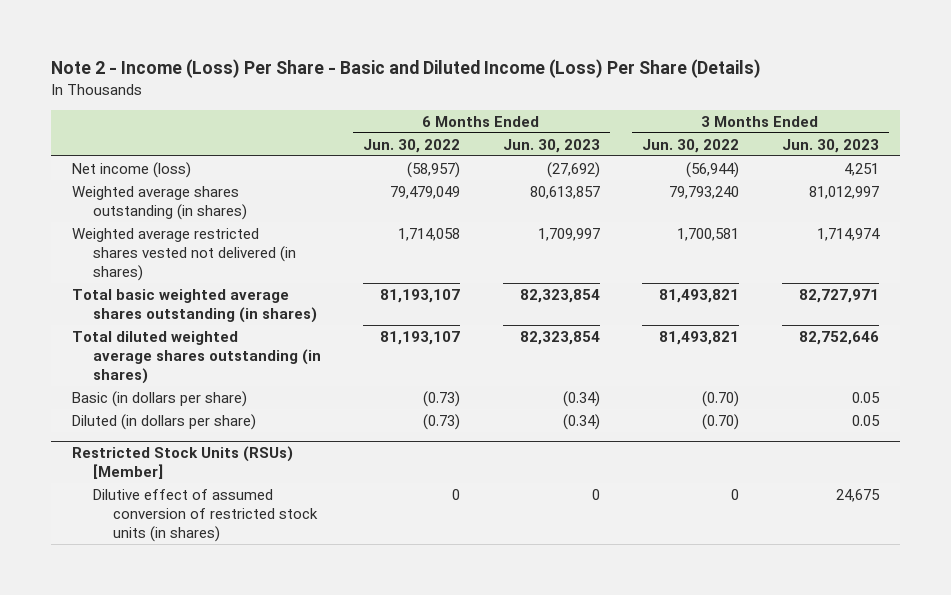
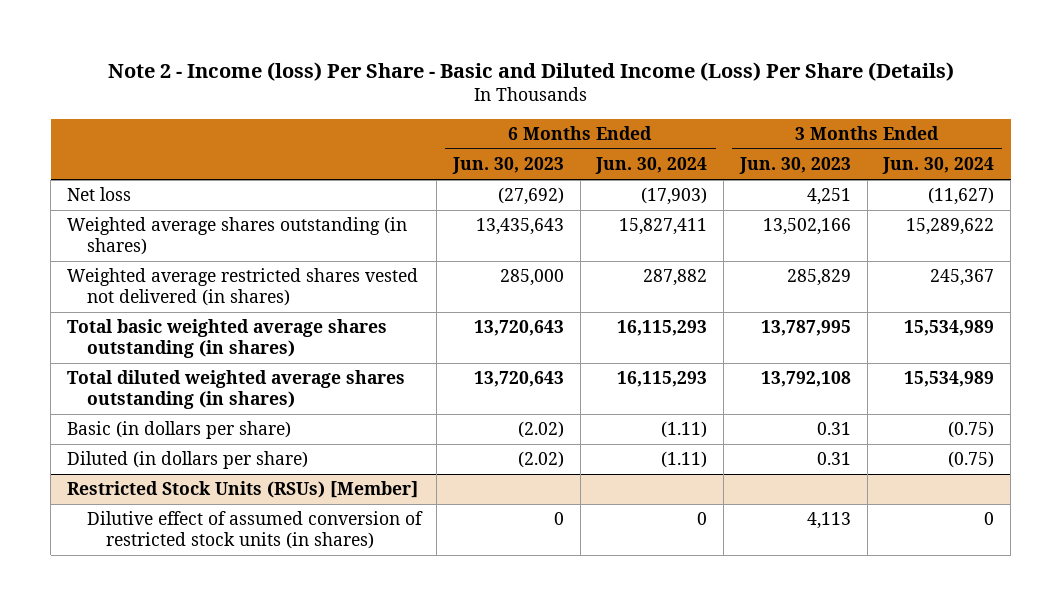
- Note 2 - Income (Loss) Per Share - Basic and Diluted Income (Loss) Per Share (Details)
+ Note 2 - Income (loss) Per Share - Basic and Diluted Income (Loss) Per Share (Details)
- | 6 Months Ended Jun. 30, 2022 | 6 Months Ended Jun. 30, 2023 | 3 Months Ended Jun. 30, 2022 | 3 Months Ended Jun. 30, 2023
+ | 6 Months Ended Jun. 30, 2023 | 6 Months Ended Jun. 30, 2024 | 3 Months Ended Jun. 30, 2023 | 3 Months Ended Jun. 30, 2024
- Net income (loss) | (58,957) | (27,692) | (56,944) | 4,251
- Weighted average shares outstanding (in shares) | 79,479,049 | 80,613,857 | 79,793,240 | 81,012,997
- Weighted average restricted shares vested not delivered (in shares) | 1,714,058 | 1,709,997 | 1,700,581 | 1,714,974
- Total basic weighted average shares outstanding (in shares) | 81,193,107 | 82,323,854 | 81,493,821 | 82,727,971
- Total diluted weighted average shares outstanding (in shares) | 81,193,107 | 82,323,854 | 81,493,821 | 82,752,646
- Basic (in dollars per share) | (0.73) | (0.34) | (0.70) | 0.05
- Diluted (in dollars per share) | (0.73) | (0.34) | (0.70) | 0.05
+ Net loss | (27,692) | (17,903) | 4,251 | (11,627)
+ Weighted average shares outstanding (in shares) | 13,435,643 | 15,827,411 | 13,502,166 | 15,289,622
+ Weighted average restricted shares vested not delivered (in shares) | 285,000 | 287,882 | 285,829 | 245,367
+ Total basic weighted average shares outstanding (in shares) | 13,720,643 | 16,115,293 | 13,787,995 | 15,534,989
+ Total diluted weighted average shares outstanding (in shares) | 13,720,643 | 16,115,293 | 13,792,108 | 15,534,989
+ Basic (in dollars per share) | (2.02) | (1.11) | 0.31 | (0.75)
+ Diluted (in dollars per share) | (2.02) | (1.11) | 0.31 | (0.75)
@ Restricted Stock Units (RSUs) [Member]
- Dilutive effect of assumed conversion of restricted stock units (in shares) | 0 | 0 | 0 | 24,675
+ Dilutive effect of assumed conversion of restricted stock units (in shares) | 0 | 0 | 4,113 | 0

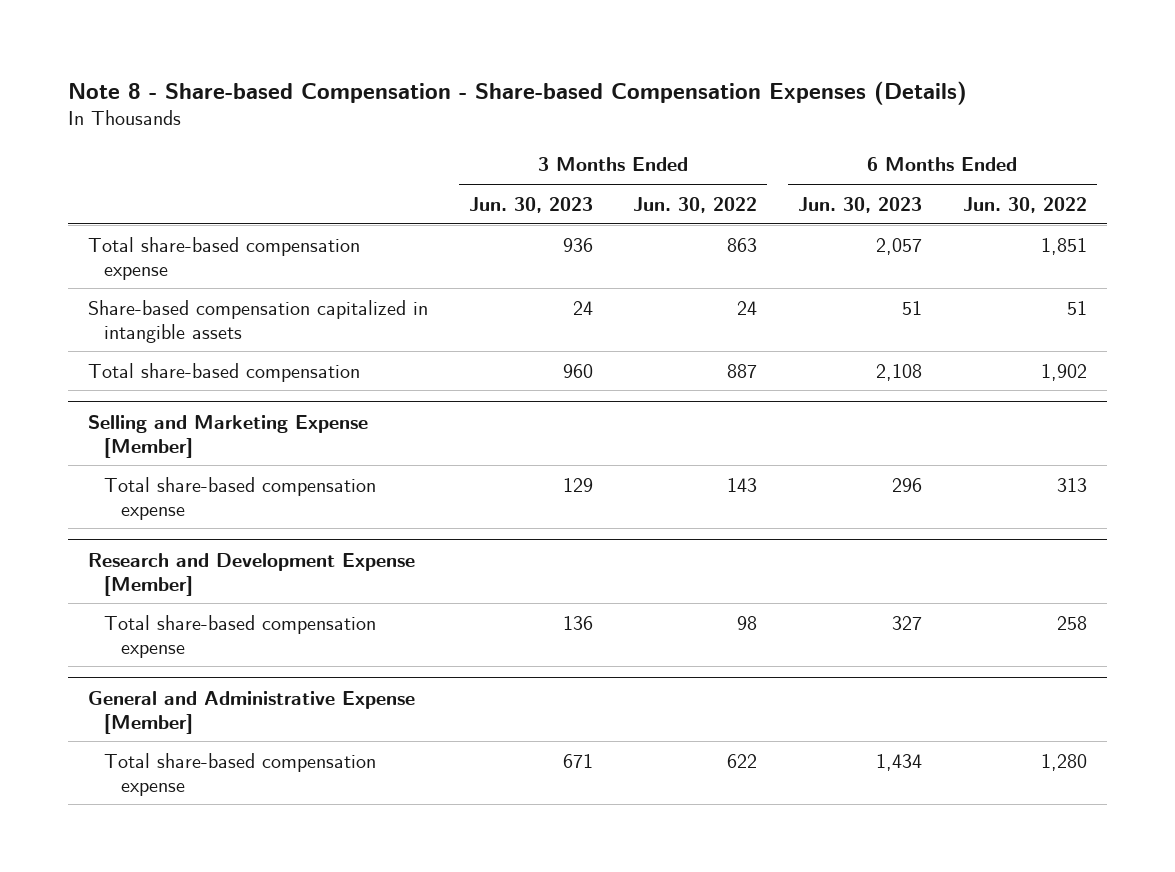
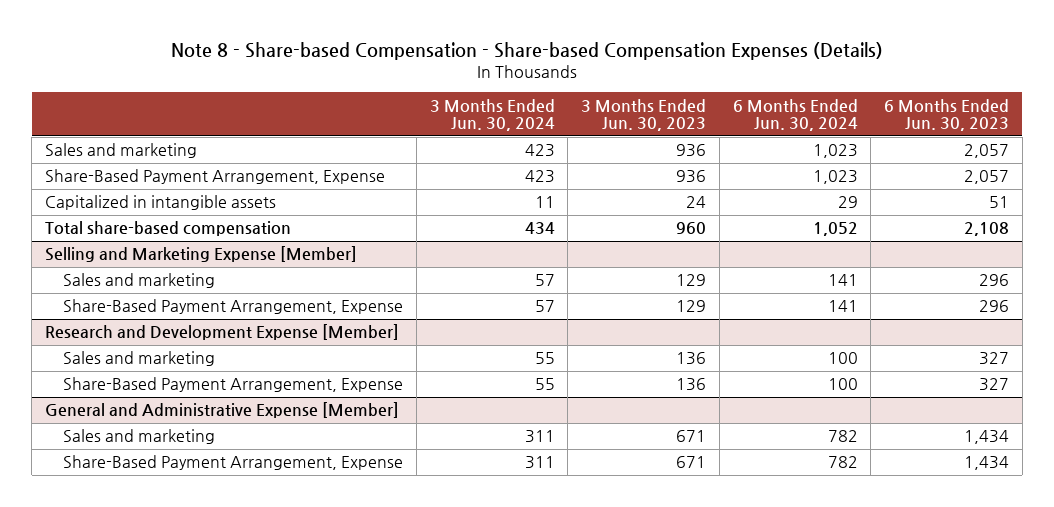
- | 3 Months Ended Jun. 30, 2023 | 3 Months Ended Jun. 30, 2022 | 6 Months Ended Jun. 30, 2023 | 6 Months Ended Jun. 30, 2022
+ | 3 Months Ended Jun. 30, 2024 | 3 Months Ended Jun. 30, 2023 | 6 Months Ended Jun. 30, 2024 | 6 Months Ended Jun. 30, 2023
- Total share-based compensation expense | 936 | 863 | 2,057 | 1,851
- Share-based compensation capitalized in intangible assets | 24 | 24 | 51 | 51
+ Sales and marketing | 423 | 936 | 1,023 | 2,057
+ Share-Based Payment Arrangement, Expense | 423 | 936 | 1,023 | 2,057
+ Capitalized in intangible assets | 11 | 24 | 29 | 51
@ Selling and Marketing Expense [Member]
- Total share-based compensation expense | 129 | 143 | 296 | 313
+ Sales and marketing | 57 | 129 | 141 | 296
+ Share-Based Payment Arrangement, Expense | 57 | 129 | 141 | 296
@ Research and Development Expense [Member]
- Total share-based compensation expense | 136 | 98 | 327 | 258
+ Sales and marketing | 55 | 136 | 100 | 327
+ Share-Based Payment Arrangement, Expense | 55 | 136 | 100 | 327
@ General and Administrative Expense [Member]
- Total share-based compensation expense | 671 | 622 | 1,434 | 1,280
+ Sales and marketing | 311 | 671 | 782 | 1,434
+ Share-Based Payment Arrangement, Expense | 311 | 671 | 782 | 1,434

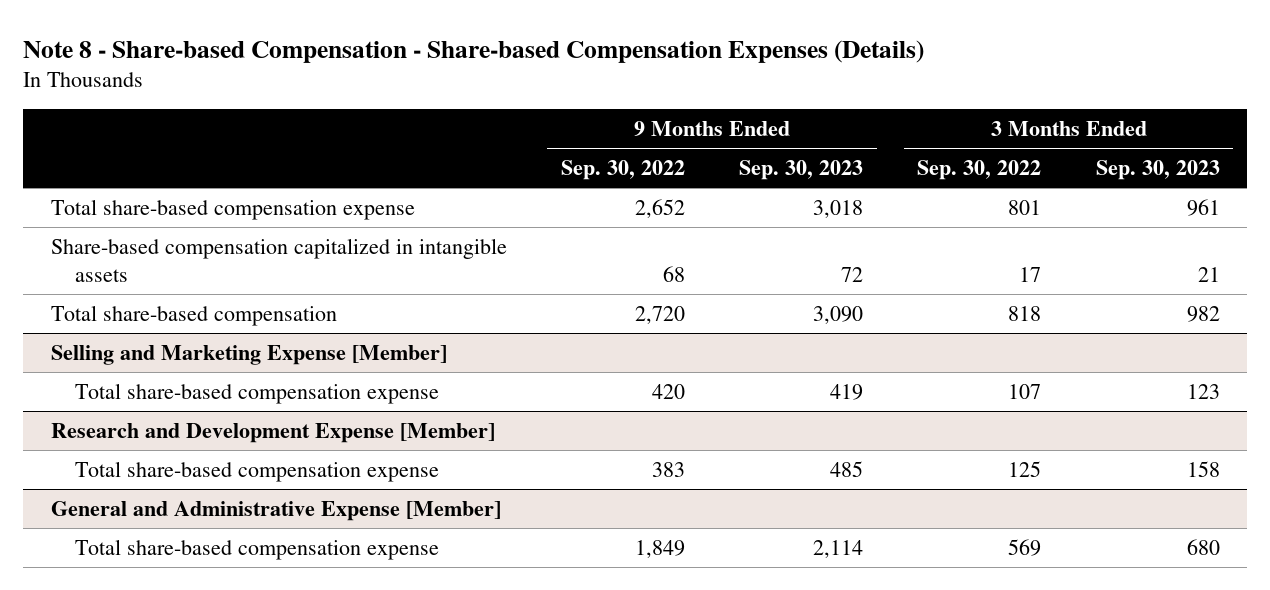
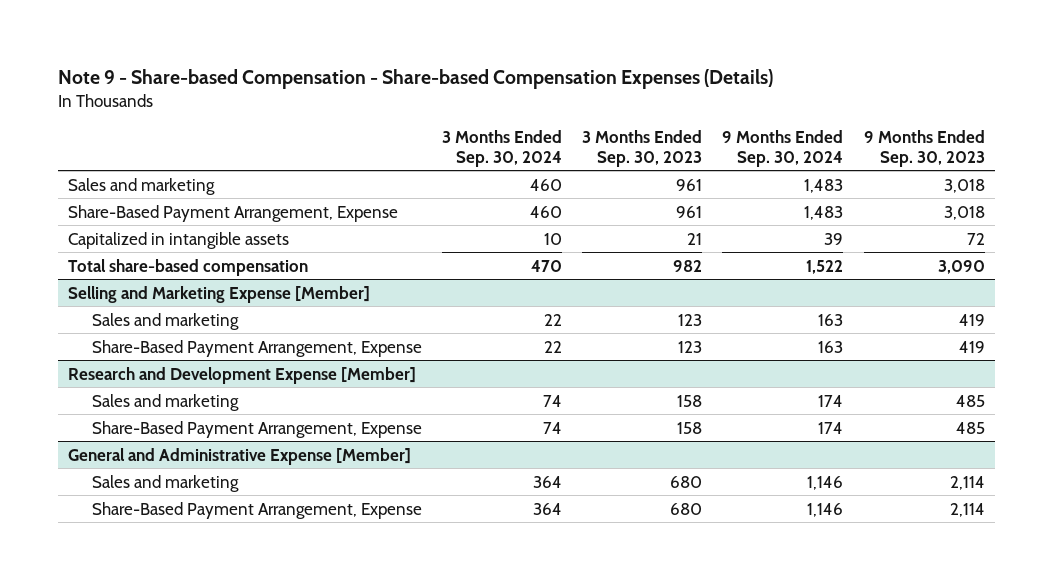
- Note 8 - Share-based Compensation - Share-based Compensation Expenses (Details)
+ Note 9 - Share-based Compensation - Share-based Compensation Expenses (Details)
- | 9 Months Ended Sep. 30, 2022 | 9 Months Ended Sep. 30, 2023 | 3 Months Ended Sep. 30, 2022 | 3 Months Ended Sep. 30, 2023
+ | 3 Months Ended Sep. 30, 2024 | 3 Months Ended Sep. 30, 2023 | 9 Months Ended Sep. 30, 2024 | 9 Months Ended Sep. 30, 2023
- Total share-based compensation expense | 2,652 | 3,018 | 801 | 961
- Share-based compensation capitalized in intangible assets | 68 | 72 | 17 | 21
+ Sales and marketing | 460 | 961 | 1,483 | 3,018
+ Share-Based Payment Arrangement, Expense | 460 | 961 | 1,483 | 3,018
+ Capitalized in intangible assets | 10 | 21 | 39 | 72
@ Selling and Marketing Expense [Member]
- Total share-based compensation expense | 420 | 419 | 107 | 123
+ Sales and marketing | 22 | 123 | 163 | 419
+ Share-Based Payment Arrangement, Expense | 22 | 123 | 163 | 419
@ Research and Development Expense [Member]
- Total share-based compensation expense | 383 | 485 | 125 | 158
+ Sales and marketing | 74 | 158 | 174 | 485
+ Share-Based Payment Arrangement, Expense | 74 | 158 | 174 | 485
@ General and Administrative Expense [Member]
- Total share-based compensation expense | 1,849 | 2,114 | 569 | 680
+ Sales and marketing | 364 | 680 | 1,146 | 2,114
+ Share-Based Payment Arrangement, Expense | 364 | 680 | 1,146 | 2,114

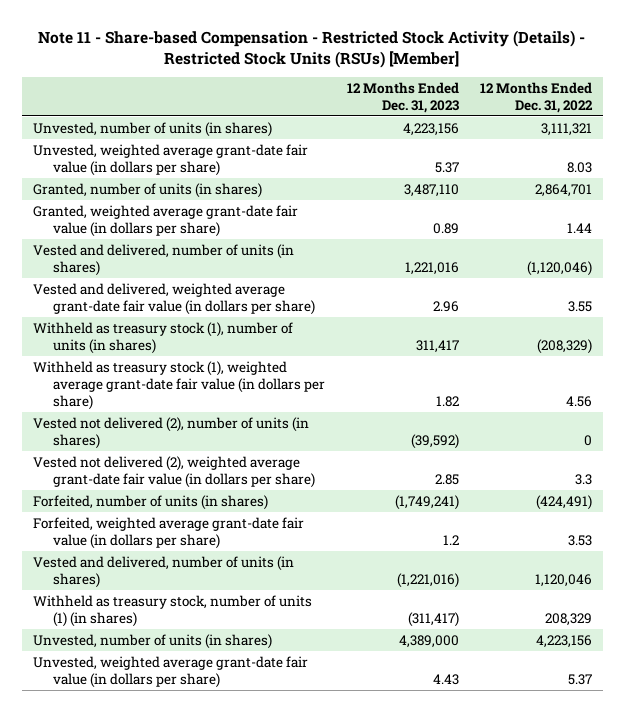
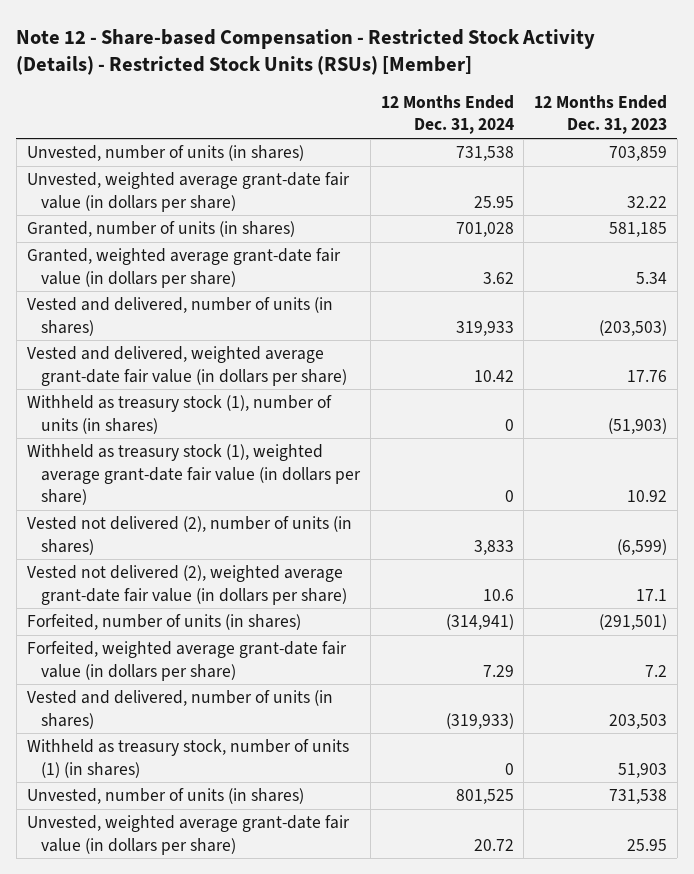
- Note 11 - Share-based Compensation - Restricted Stock Activity (Details) - Restricted Stock Units (RSUs) [Member]
+ Note 12 - Share-based Compensation - Restricted Stock Activity (Details) - Restricted Stock Units (RSUs) [Member]
- | 12 Months Ended Dec. 31, 2023 | 12 Months Ended Dec. 31, 2022
+ | 12 Months Ended Dec. 31, 2024 | 12 Months Ended Dec. 31, 2023
- Unvested, number of units (in shares) | 4,223,156 | 3,111,321
- Unvested, weighted average grant-date fair value (in dollars per share) | 5.37 | 8.03
- Granted, number of units (in shares) | 3,487,110 | 2,864,701
- Granted, weighted average grant-date fair value (in dollars per share) | 0.89 | 1.44
- Vested and delivered, number of units (in shares) | 1,221,016 | (1,120,046)
- Vested and delivered, weighted average grant-date fair value (in dollars per share) | 2.96 | 3.55
- Withheld as treasury stock (1), number of units (in shares) | 311,417 | (208,329)
- Withheld as treasury stock (1), weighted average grant-date fair value (in dollars per share) | 1.82 | 4.56
- Vested not delivered (2), number of units (in shares) | (39,592) | 0
- Vested not delivered (2), weighted average grant-date fair value (in dollars per share) | 2.85 | 3.3
- Forfeited, number of units (in shares) | (1,749,241) | (424,491)
- Forfeited, weighted average grant-date fair value (in dollars per share) | 1.2 | 3.53
- Vested and delivered, number of units (in shares) | (1,221,016) | 1,120,046
- Withheld as treasury stock, number of units (1) (in shares) | (311,417) | 208,329
- Unvested, number of units (in shares) | 4,389,000 | 4,223,156
- Unvested, weighted average grant-date fair value (in dollars per share) | 4.43 | 5.37
+ Unvested, number of units (in shares) | 731,538 | 703,859
+ Unvested, weighted average grant-date fair value (in dollars per share) | 25.95 | 32.22
+ Granted, number of units (in shares) | 701,028 | 581,185
+ Granted, weighted average grant-date fair value (in dollars per share) | 3.62 | 5.34
+ Vested and delivered, number of units (in shares) | 319,933 | (203,503)
+ Vested and delivered, weighted average grant-date fair value (in dollars per share) | 10.42 | 17.76
+ Withheld as treasury stock (1), number of units (in shares) | 0 | (51,903)
+ Withheld as treasury stock (1), weighted average grant-date fair value (in dollars per share) | 0 | 10.92
+ Vested not delivered (2), number of units (in shares) | 3,833 | (6,599)
+ Vested not delivered (2), weighted average grant-date fair value (in dollars per share) | 10.6 | 17.1
+ Forfeited, number of units (in shares) | (314,941) | (291,501)
+ Forfeited, weighted average grant-date fair value (in dollars per share) | 7.29 | 7.2
+ Vested and delivered, number of units (in shares) | (319,933) | 203,503
+ Withheld as treasury stock, number of units (1) (in shares) | 0 | 51,903
+ Unvested, number of units (in shares) | 801,525 | 731,538
+ Unvested, weighted average grant-date fair value (in dollars per share) | 20.72 | 25.95

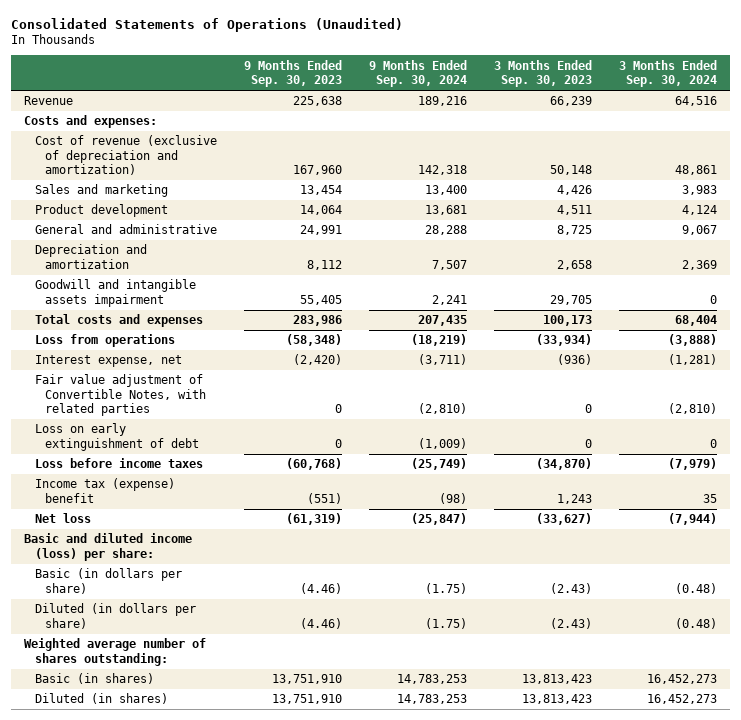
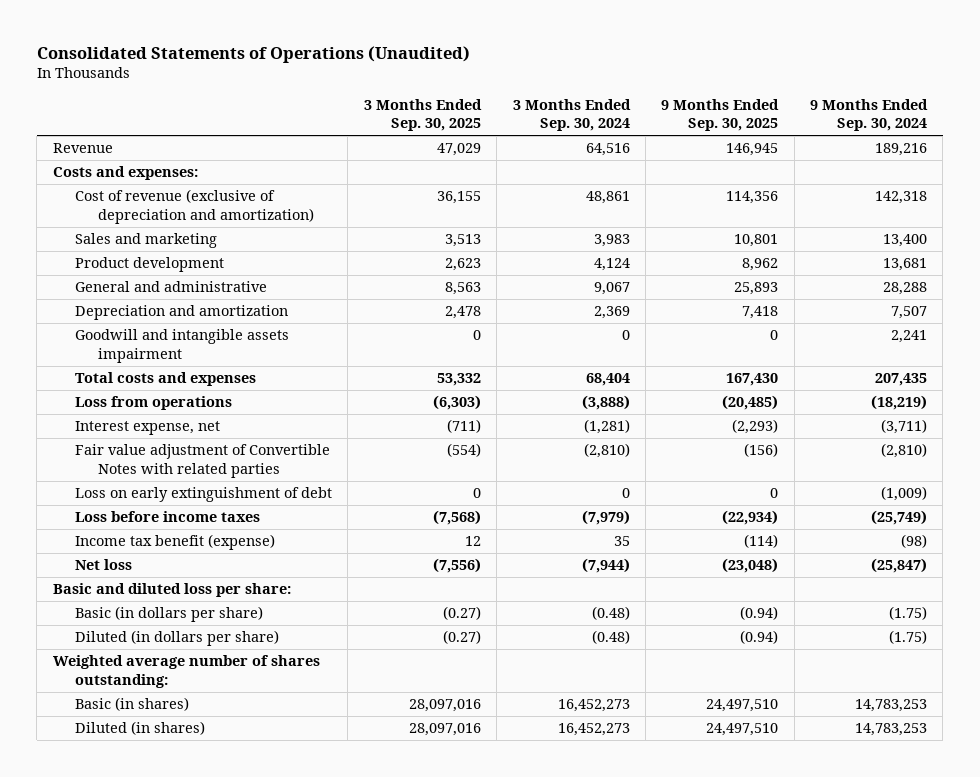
- | 9 Months Ended Sep. 30, 2023 | 9 Months Ended Sep. 30, 2024 | 3 Months Ended Sep. 30, 2023 | 3 Months Ended Sep. 30, 2024
+ | 3 Months Ended Sep. 30, 2025 | 3 Months Ended Sep. 30, 2024 | 9 Months Ended Sep. 30, 2025 | 9 Months Ended Sep. 30, 2024
- Fair value adjustment of Convertible Notes, with related parties | 0 | (2,810) | 0 | (2,810)
+ Fair value adjustment of Convertible Notes with related parties | (554) | (2,810) | (156) | (2,810)
- Income tax (expense) benefit | (551) | (98) | 1,243 | 35
+ Income tax benefit (expense) | 12 | 35 | (114) | (98)
- Basic and diluted income (loss) per share:
+ Basic and diluted loss per share:

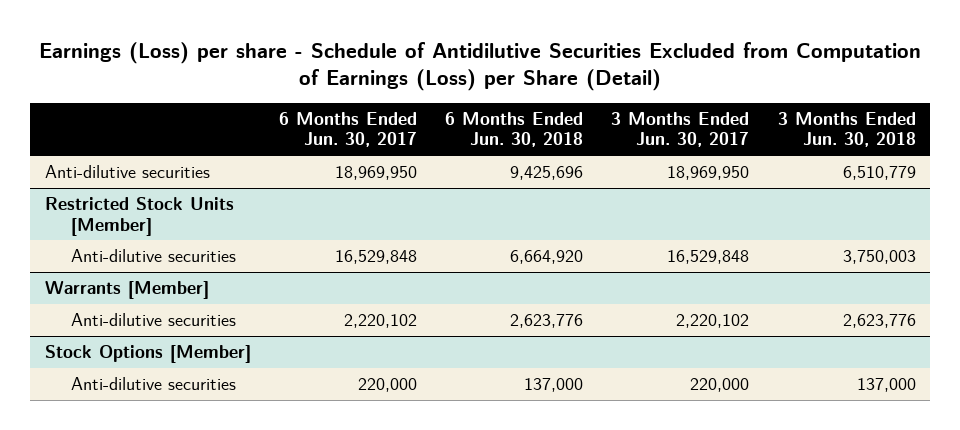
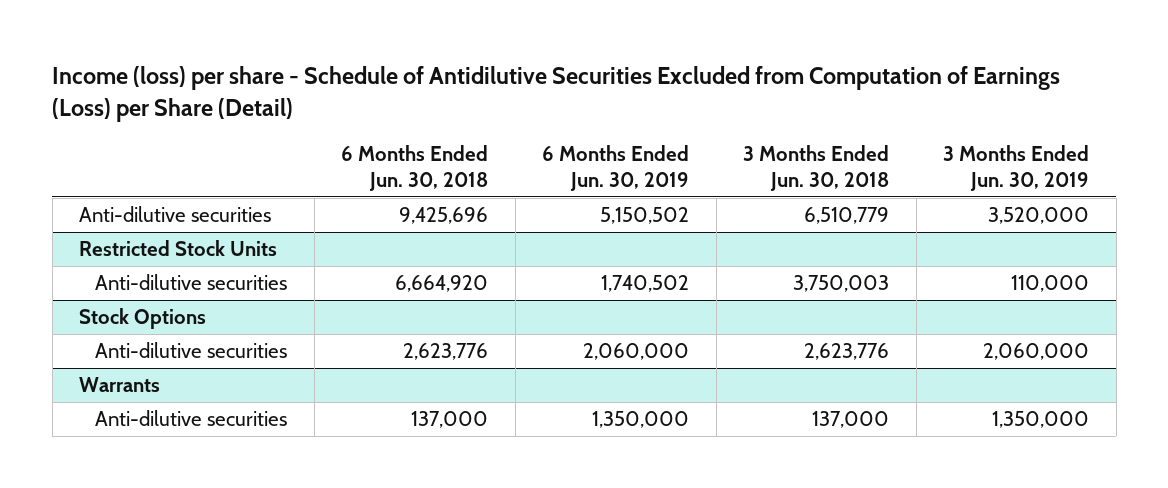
- Earnings (Loss) per share - Schedule of Antidilutive Securities Excluded from Computation of Earnings (Loss) per Share (Detail)
+ Income (loss) per share - Schedule of Antidilutive Securities Excluded from Computation of Earnings (Loss) per Share (Detail)
- | 6 Months Ended Jun. 30, 2017 | 6 Months Ended Jun. 30, 2018 | 3 Months Ended Jun. 30, 2017 | 3 Months Ended Jun. 30, 2018
+ | 6 Months Ended Jun. 30, 2018 | 6 Months Ended Jun. 30, 2019 | 3 Months Ended Jun. 30, 2018 | 3 Months Ended Jun. 30, 2019
- Restricted Stock Units [Member]
+ Restricted Stock Units
- Warrants [Member]
+ Stock Options
- Stock Options [Member]
+ Warrants

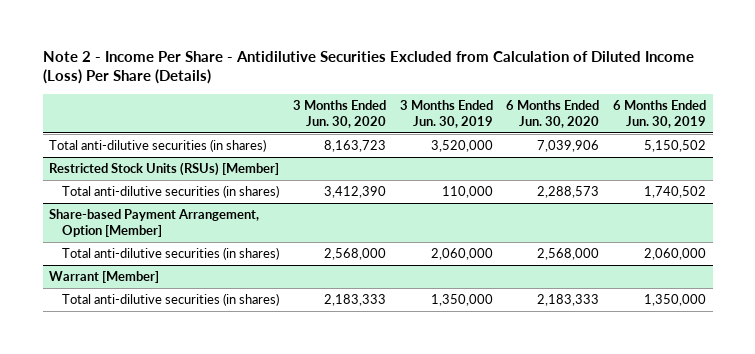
- Income (loss) per share - Schedule of Antidilutive Securities Excluded from Computation of Earnings (Loss) per Share (Detail)
+ Note 2 - Income Per Share - Antidilutive Securities Excluded from Calculation of Diluted Income (Loss) Per Share (Details)
- | 6 Months Ended Jun. 30, 2018 | 6 Months Ended Jun. 30, 2019 | 3 Months Ended Jun. 30, 2018 | 3 Months Ended Jun. 30, 2019
+ | 3 Months Ended Jun. 30, 2020 | 3 Months Ended Jun. 30, 2019 | 6 Months Ended Jun. 30, 2020 | 6 Months Ended Jun. 30, 2019
- Anti-dilutive securities | 9,425,696 | 5,150,502 | 6,510,779 | 3,520,000
- Restricted Stock Units
- Anti-dilutive securities | 6,664,920 | 1,740,502 | 3,750,003 | 110,000
- Stock Options
- Anti-dilutive securities | 2,623,776 | 2,060,000 | 2,623,776 | 2,060,000
- Warrants
- Anti-dilutive securities | 137,000 | 1,350,000 | 137,000 | 1,350,000
+ Total anti-dilutive securities (in shares) | 8,163,723 | 3,520,000 | 7,039,906 | 5,150,502
+ Restricted Stock Units (RSUs) [Member]
+ Total anti-dilutive securities (in shares) | 3,412,390 | 110,000 | 2,288,573 | 1,740,502
+ Share-based Payment Arrangement, Option [Member]
+ Total anti-dilutive securities (in shares) | 2,568,000 | 2,060,000 | 2,568,000 | 2,060,000
+ Warrant [Member]
+ Total anti-dilutive securities (in shares) | 2,183,333 | 1,350,000 | 2,183,333 | 1,350,000

